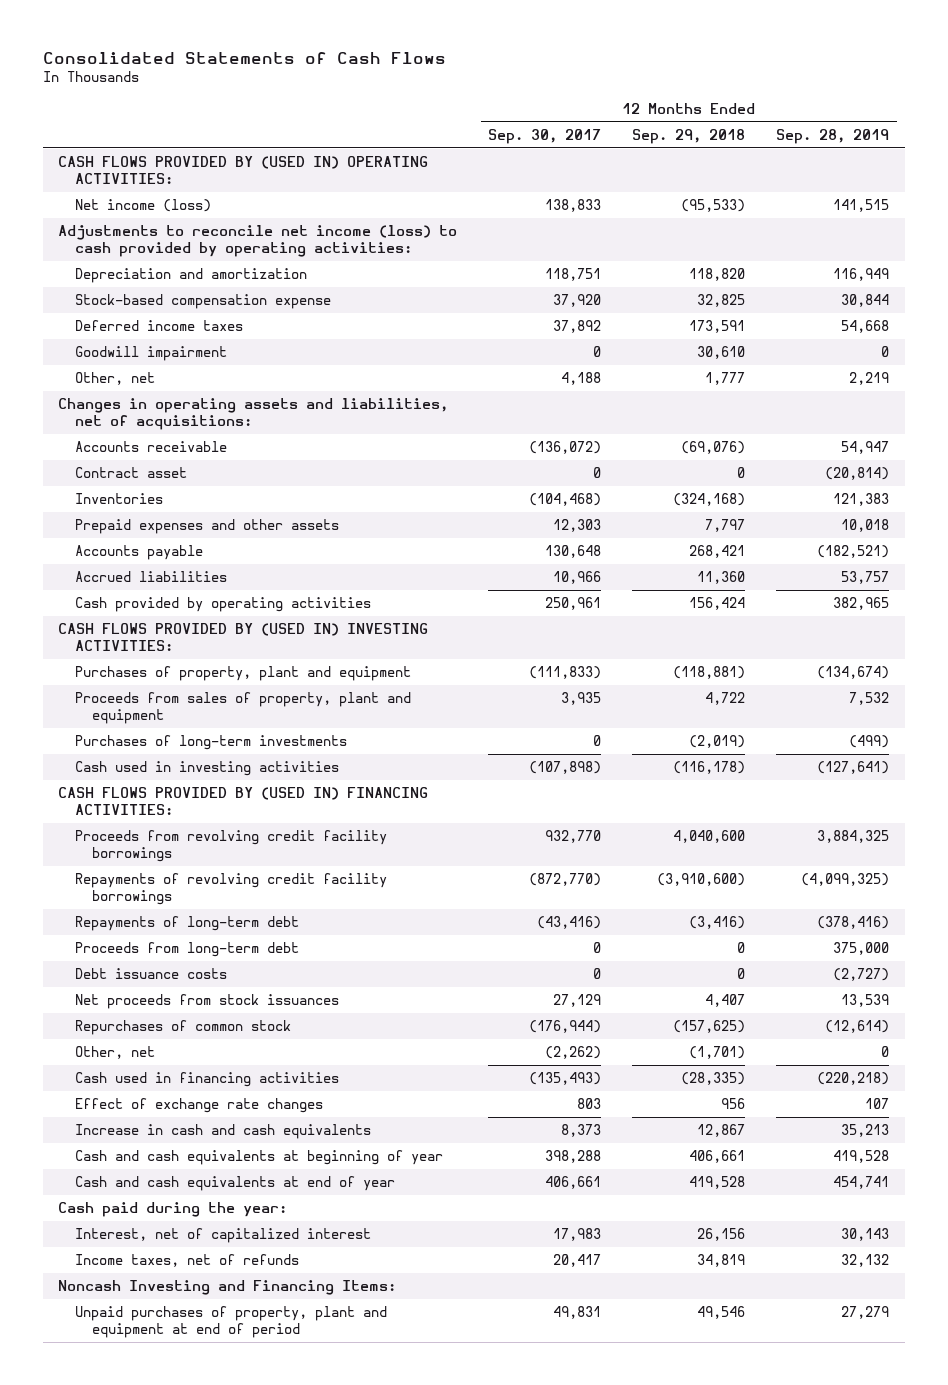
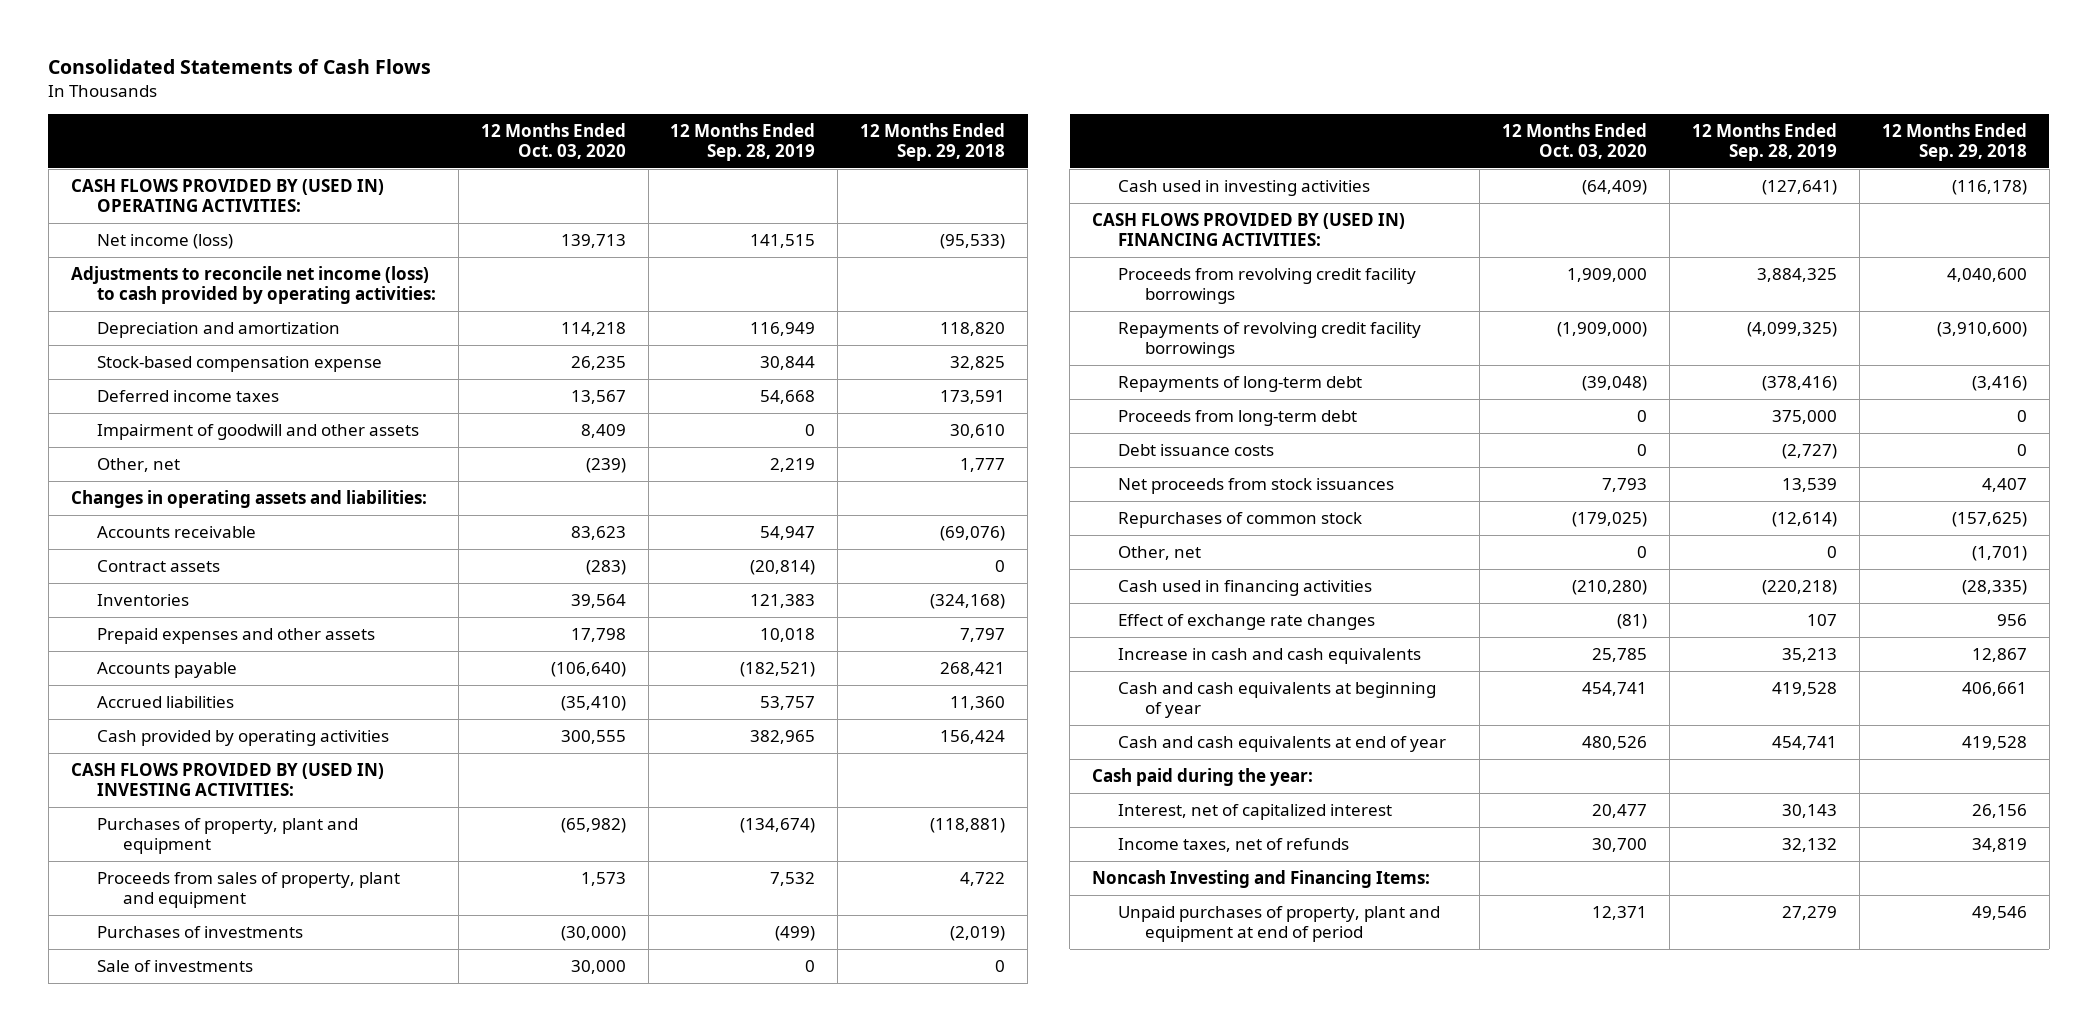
- | 12 Months Ended Sep. 30, 2017 | 12 Months Ended Sep. 29, 2018 | 12 Months Ended Sep. 28, 2019
+ | 12 Months Ended Oct. 03, 2020 | 12 Months Ended Sep. 28, 2019 | 12 Months Ended Sep. 29, 2018
- Goodwill impairment | 0 | 30,610 | 0
+ Impairment of goodwill and other assets | 8,409 | 0 | 30,610
- Changes in operating assets and liabilities, net of acquisitions:
+ Changes in operating assets and liabilities:
- Contract asset | 0 | 0 | (20,814)
+ Contract assets | (283) | (20,814) | 0
- Purchases of long-term investments | 0 | (2,019) | (499)
+ Purchases of investments | (30,000) | (499) | (2,019)
+ Sale of investments | 30,000 | 0 | 0

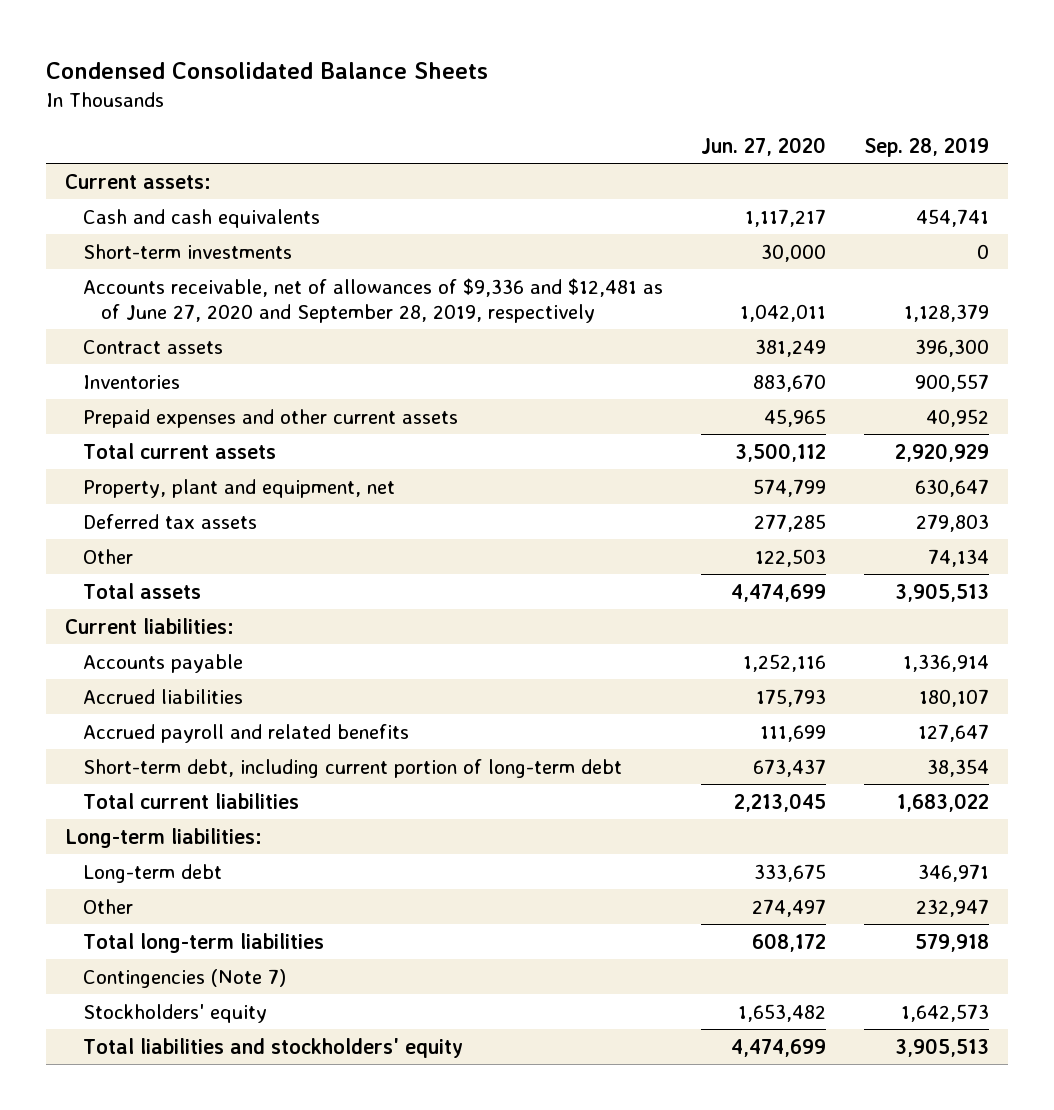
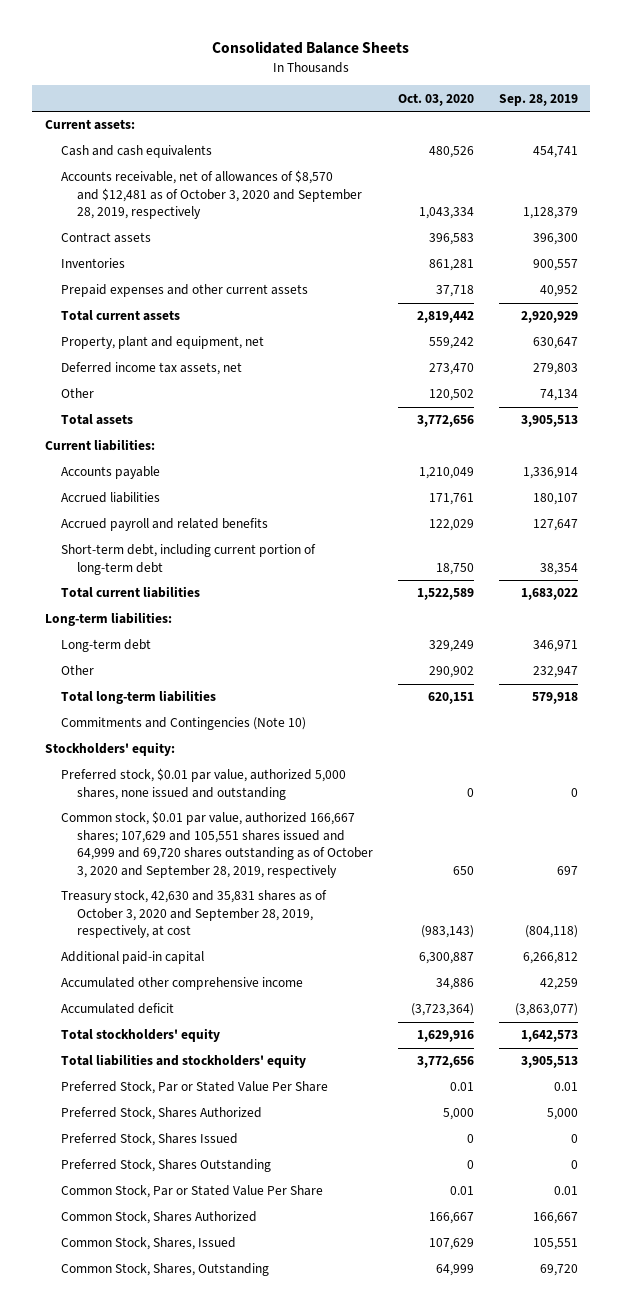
- Condensed Consolidated Balance Sheets
+ Consolidated Balance Sheets
- | Jun. 27, 2020 | Sep. 28, 2019
+ | Oct. 03, 2020 | Sep. 28, 2019
- Short-term investments | 30,000 | 0
- Accounts receivable, net of allowances of $9,336 and $12,481 as of June 27, 2020 and September 28, 2019, respectively | 1,042,011 | 1,128,379
+ Accounts receivable, net of allowances of $8,570 and $12,481 as of October 3, 2020 and September 28, 2019, respectively | 1,043,334 | 1,128,379
- Deferred tax assets | 277,285 | 279,803
+ Deferred income tax assets, net | 273,470 | 279,803
- Contingencies (Note 7)
- Stockholders' equity | 1,653,482 | 1,642,573
+ Commitments and Contingencies (Note 10)
+ Stockholders' equity:
+ Preferred stock, $0.01 par value, authorized 5,000 shares, none issued and outstanding | 0 | 0
+ Common stock, $0.01 par value, authorized 166,667 shares; 107,629 and 105,551 shares issued and 64,999 and 69,720 shares outstanding as of October 3, 2020 and September 28, 2019, respectively | 650 | 697
+ Treasury stock, 42,630 and 35,831 shares as of October 3, 2020 and September 28, 2019, respectively, at cost | (983,143) | (804,118)
+ Additional paid-in capital | 6,300,887 | 6,266,812
+ Accumulated other comprehensive income | 34,886 | 42,259
+ Accumulated deficit | (3,723,364) | (3,863,077)
+ Total stockholders' equity | 1,629,916 | 1,642,573
+ Preferred Stock, Par or Stated Value Per Share | 0.01 | 0.01
+ Preferred Stock, Shares Authorized | 5,000 | 5,000
+ Preferred Stock, Shares Issued | 0 | 0
+ Preferred Stock, Shares Outstanding | 0 | 0
+ Common Stock, Par or Stated Value Per Share | 0.01 | 0.01
+ Common Stock, Shares Authorized | 166,667 | 166,667
+ Common Stock, Shares, Issued | 107,629 | 105,551
+ Common Stock, Shares, Outstanding | 64,999 | 69,720

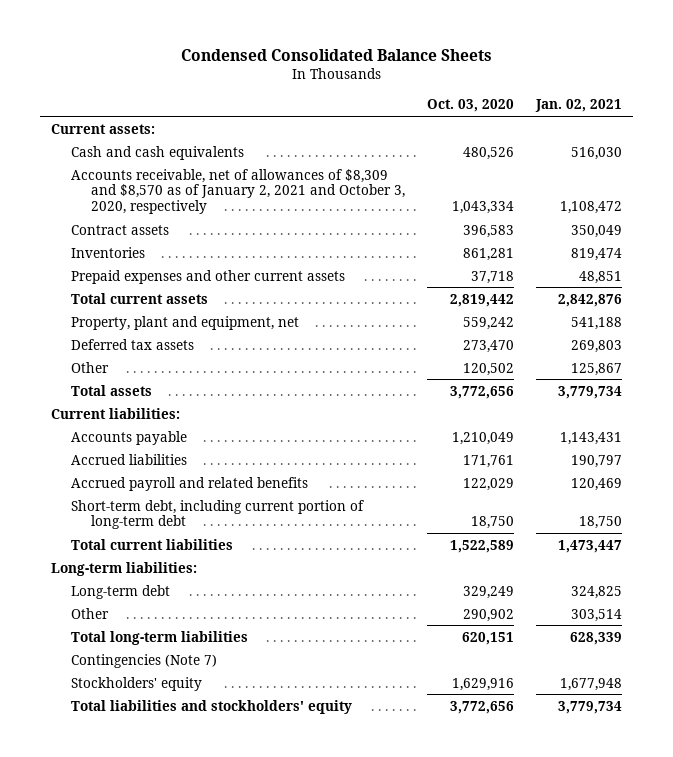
- Consolidated Balance Sheets
+ Condensed Consolidated Balance Sheets
- | Oct. 03, 2020 | Sep. 28, 2019
+ | Oct. 03, 2020 | Jan. 02, 2021
- Accounts receivable, net of allowances of $8,570 and $12,481 as of October 3, 2020 and September 28, 2019, respectively | 1,043,334 | 1,128,379
+ Accounts receivable, net of allowances of $8,309 and $8,570 as of January 2, 2021 and October 3, 2020, respectively | 1,043,334 | 1,108,472
- Deferred income tax assets, net | 273,470 | 279,803
+ Deferred tax assets | 273,470 | 269,803
- Commitments and Contingencies (Note 10)
- Stockholders' equity:
- Preferred stock, $0.01 par value, authorized 5,000 shares, none issued and outstanding | 0 | 0
- Common stock, $0.01 par value, authorized 166,667 shares; 107,629 and 105,551 shares issued and 64,999 and 69,720 shares outstanding as of October 3, 2020 and September 28, 2019, respectively | 650 | 697
- Treasury stock, 42,630 and 35,831 shares as of October 3, 2020 and September 28, 2019, respectively, at cost | (983,143) | (804,118)
- Additional paid-in capital | 6,300,887 | 6,266,812
- Accumulated other comprehensive income | 34,886 | 42,259
- Accumulated deficit | (3,723,364) | (3,863,077)
- Total stockholders' equity | 1,629,916 | 1,642,573
+ Contingencies (Note 7)
+ Stockholders' equity | 1,629,916 | 1,677,948
- Preferred Stock, Par or Stated Value Per Share | 0.01 | 0.01
- Preferred Stock, Shares Authorized | 5,000 | 5,000
- Preferred Stock, Shares Issued | 0 | 0
- Preferred Stock, Shares Outstanding | 0 | 0
- Common Stock, Par or Stated Value Per Share | 0.01 | 0.01
- Common Stock, Shares Authorized | 166,667 | 166,667
- Common Stock, Shares, Issued | 107,629 | 105,551
- Common Stock, Shares, Outstanding | 64,999 | 69,720

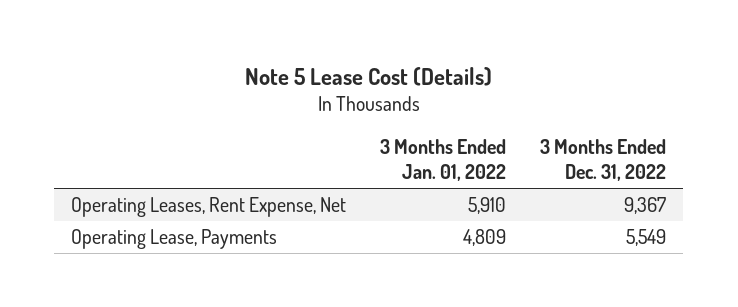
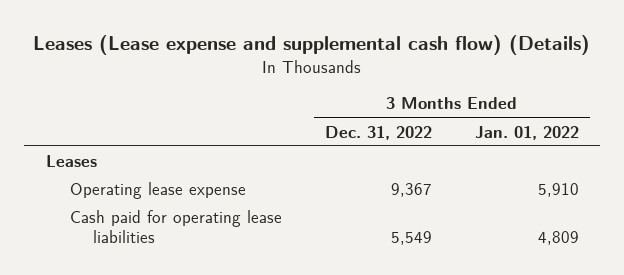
- Note 5 Lease Cost (Details)
+ Leases (Lease expense and supplemental cash flow) (Details)
- | 3 Months Ended Jan. 01, 2022 | 3 Months Ended Dec. 31, 2022
+ | 3 Months Ended Dec. 31, 2022 | 3 Months Ended Jan. 01, 2022
- Operating Leases, Rent Expense, Net | 5,910 | 9,367
- Operating Lease, Payments | 4,809 | 5,549
+ Leases
+ Operating lease expense | 9,367 | 5,910
+ Cash paid for operating lease liabilities | 5,549 | 4,809

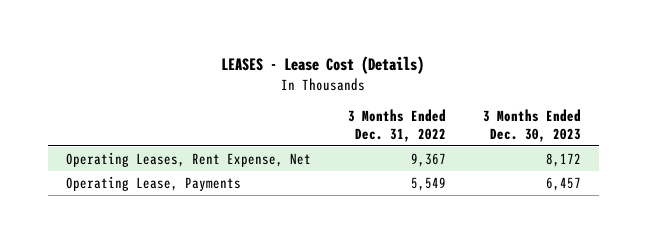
- Leases (Lease expense and supplemental cash flow) (Details)
+ LEASES - Lease Cost (Details)
- | 3 Months Ended Dec. 31, 2022 | 3 Months Ended Jan. 01, 2022
+ | 3 Months Ended Dec. 31, 2022 | 3 Months Ended Dec. 30, 2023
- Leases
- Operating lease expense | 9,367 | 5,910
- Cash paid for operating lease liabilities | 5,549 | 4,809
+ Operating Leases, Rent Expense, Net | 9,367 | 8,172
+ Operating Lease, Payments | 5,549 | 6,457

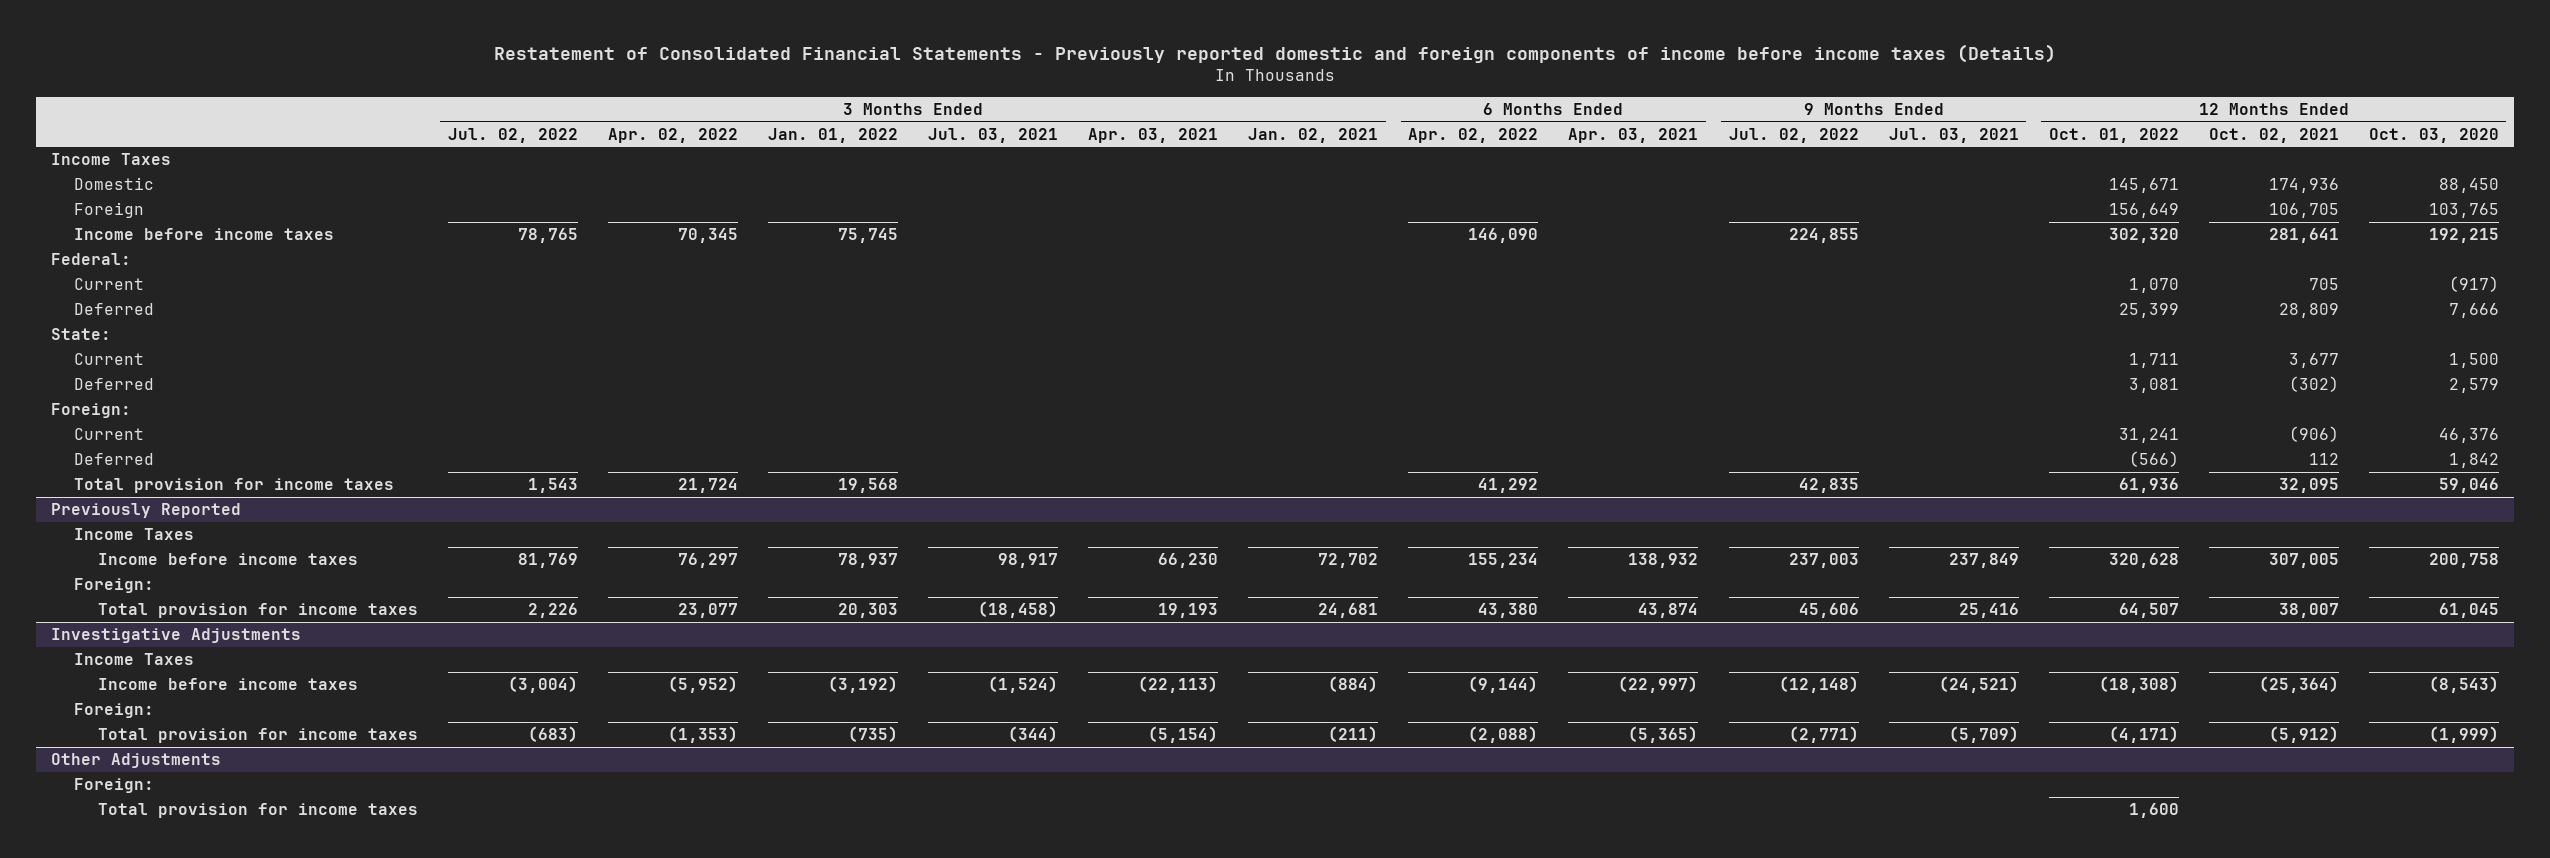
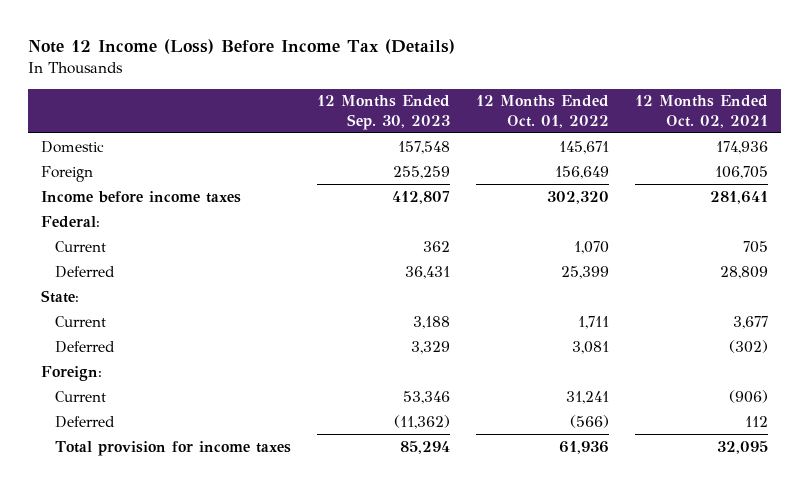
- Restatement of Consolidated Financial Statements - Previously reported domestic and foreign components of income before income taxes (Details)
+ Note 12 Income (Loss) Before Income Tax (Details)
- | 3 Months Ended Jul. 02, 2022 | 3 Months Ended Apr. 02, 2022 | 3 Months Ended Jan. 01, 2022 | 3 Months Ended Jul. 03, 2021 | 3 Months Ended Apr. 03, 2021 | 3 Months Ended Jan. 02, 2021 | 6 Months Ended Apr. 02, 2022 | 6 Months Ended Apr. 03, 2021 | 9 Months Ended Jul. 02, 2022 | 9 Months Ended Jul. 03, 2021 | 12 Months Ended Oct. 01, 2022 | 12 Months Ended Oct. 02, 2021 | 12 Months Ended Oct. 03, 2020
+ | 12 Months Ended Sep. 30, 2023 | 12 Months Ended Oct. 01, 2022 | 12 Months Ended Oct. 02, 2021
- Income Taxes
- Previously Reported
- Income Taxes
- Income before income taxes | 81,769 | 76,297 | 78,937 | 98,917 | 66,230 | 72,702 | 155,234 | 138,932 | 237,003 | 237,849 | 320,628 | 307,005 | 200,758
- Foreign:
- Total provision for income taxes | 2,226 | 23,077 | 20,303 | (18,458) | 19,193 | 24,681 | 43,380 | 43,874 | 45,606 | 25,416 | 64,507 | 38,007 | 61,045
- Investigative Adjustments
- Income Taxes
- Income before income taxes | (3,004) | (5,952) | (3,192) | (1,524) | (22,113) | (884) | (9,144) | (22,997) | (12,148) | (24,521) | (18,308) | (25,364) | (8,543)
- Foreign:
- Total provision for income taxes | (683) | (1,353) | (735) | (344) | (5,154) | (211) | (2,088) | (5,365) | (2,771) | (5,709) | (4,171) | (5,912) | (1,999)
- Other Adjustments
- Foreign:
- Total provision for income taxes | | | | | | | | | | | 1,600 | |

